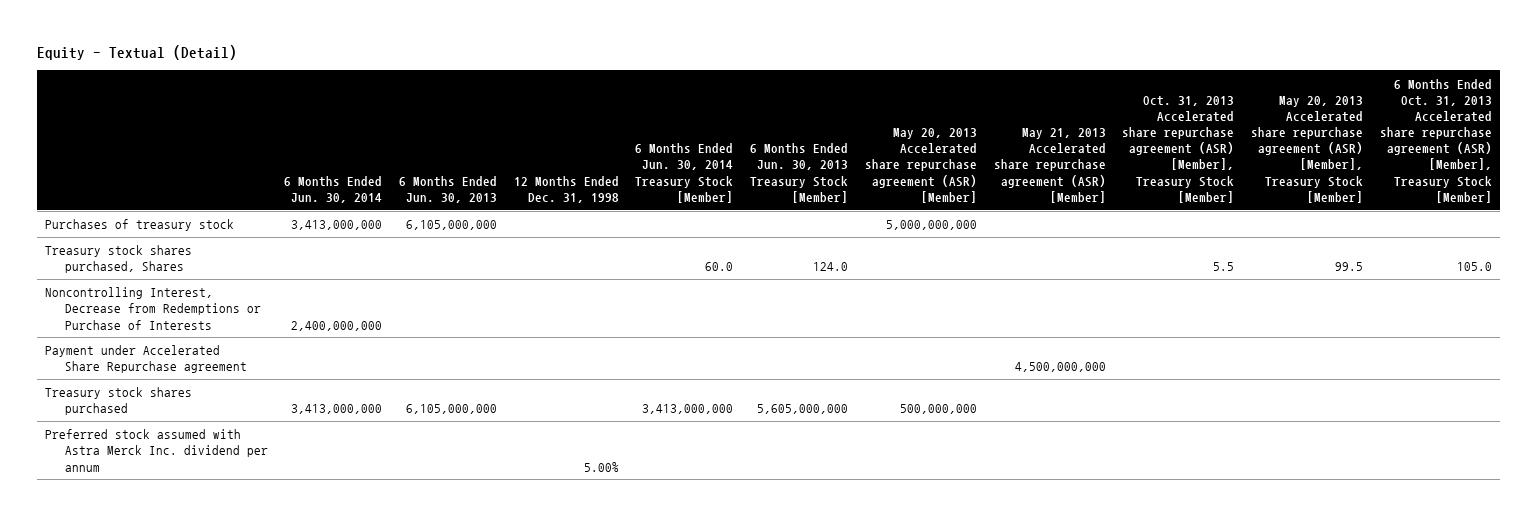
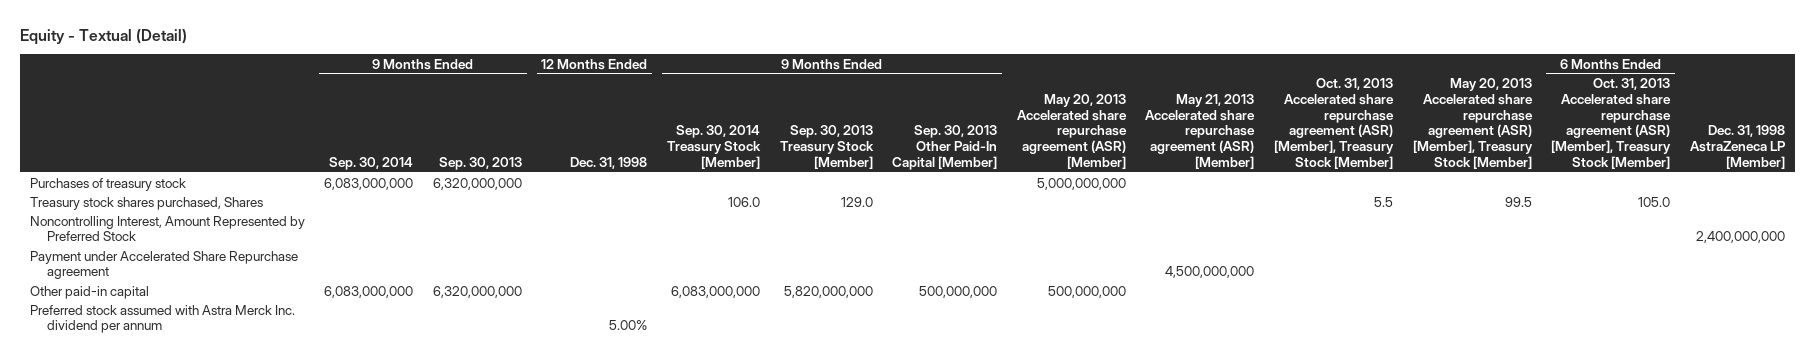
- | 6 Months Ended Jun. 30, 2014 | 6 Months Ended Jun. 30, 2013 | 12 Months Ended Dec. 31, 1998 | 6 Months Ended Jun. 30, 2014 Treasury Stock [Member] | 6 Months Ended Jun. 30, 2013 Treasury Stock [Member] | May 20, 2013 Accelerated share repurchase agreement (ASR) [Member] | May 21, 2013 Accelerated share repurchase agreement (ASR) [Member] | Oct. 31, 2013 Accelerated share repurchase agreement (ASR) [Member], Treasury Stock [Member] | May 20, 2013 Accelerated share repurchase agreement (ASR) [Member], Treasury Stock [Member] | 6 Months Ended Oct. 31, 2013 Accelerated share repurchase agreement (ASR) [Member], Treasury Stock [Member]
+ | 9 Months Ended Sep. 30, 2014 | 9 Months Ended Sep. 30, 2013 | 12 Months Ended Dec. 31, 1998 | 9 Months Ended Sep. 30, 2014 Treasury Stock [Member] | 9 Months Ended Sep. 30, 2013 Treasury Stock [Member] | 9 Months Ended Sep. 30, 2013 Other Paid-In Capital [Member] | May 20, 2013 Accelerated share repurchase agreement (ASR) [Member] | May 21, 2013 Accelerated share repurchase agreement (ASR) [Member] | Oct. 31, 2013 Accelerated share repurchase agreement (ASR) [Member], Treasury Stock [Member] | May 20, 2013 Accelerated share repurchase agreement (ASR) [Member], Treasury Stock [Member] | 6 Months Ended Oct. 31, 2013 Accelerated share repurchase agreement (ASR) [Member], Treasury Stock [Member] | Dec. 31, 1998 AstraZeneca LP [Member]
- Noncontrolling Interest, Decrease from Redemptions or Purchase of Interests | 2,400,000,000 | | | | | | | | |
+ Noncontrolling Interest, Amount Represented by Preferred Stock | | | | | | | | | | | | 2,400,000,000
- Treasury stock shares purchased | 3,413,000,000 | 6,105,000,000 | | 3,413,000,000 | 5,605,000,000 | 500,000,000 | | | |
+ Other paid-in capital | 6,083,000,000 | 6,320,000,000 | | 6,083,000,000 | 5,820,000,000 | 500,000,000 | 500,000,000 | | | | |

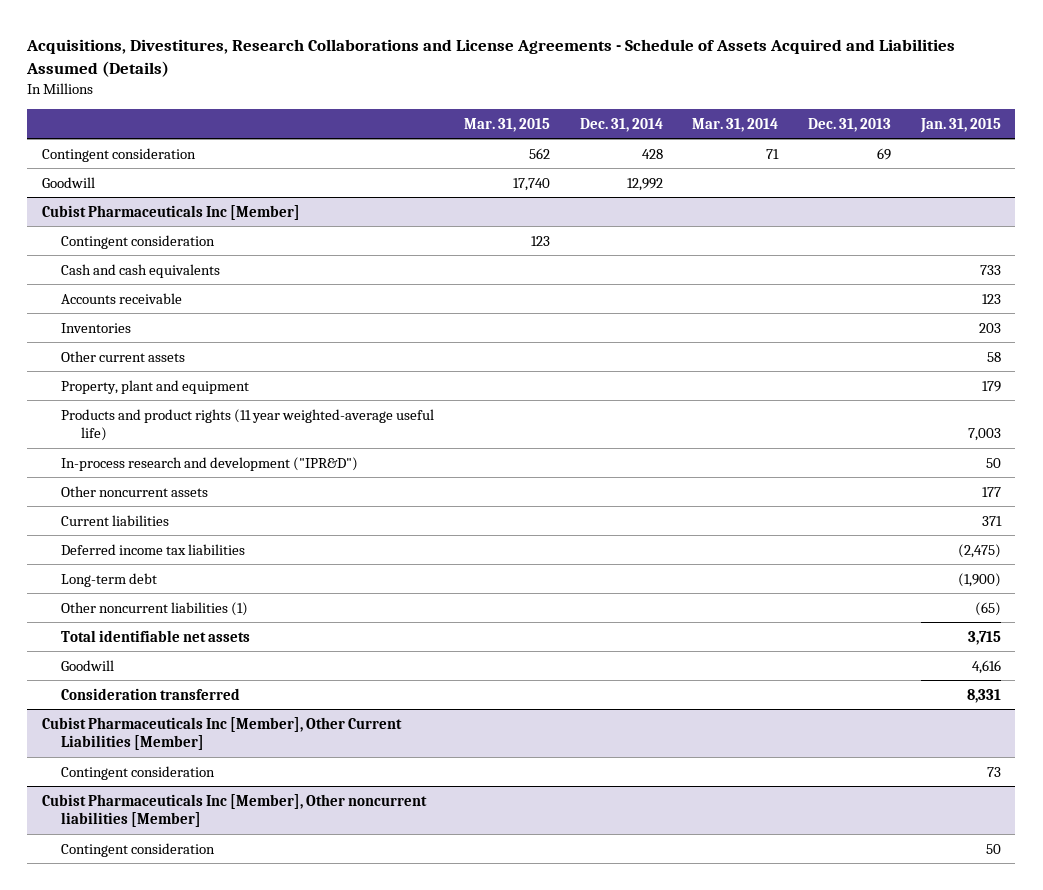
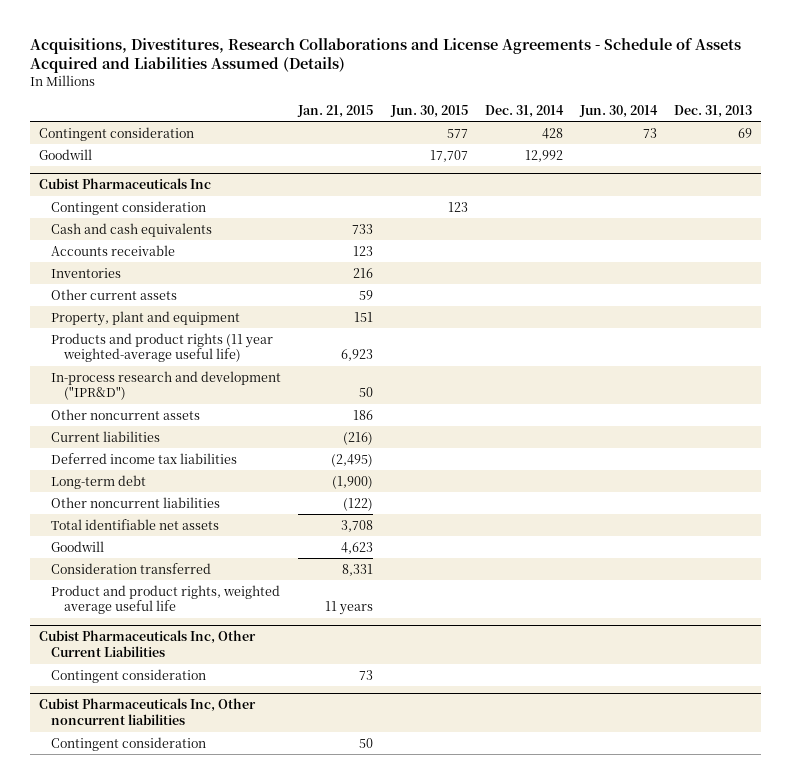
- | Mar. 31, 2015 | Dec. 31, 2014 | Mar. 31, 2014 | Dec. 31, 2013 | Jan. 31, 2015
+ | Jan. 21, 2015 | Jun. 30, 2015 | Dec. 31, 2014 | Jun. 30, 2014 | Dec. 31, 2013
- Cubist Pharmaceuticals Inc [Member]
+ Cubist Pharmaceuticals Inc
- Other noncurrent liabilities (1) | | | | | (65)
+ Other noncurrent liabilities | (122) | | | |
- Cubist Pharmaceuticals Inc [Member], Other Current Liabilities [Member]
+ Product and product rights, weighted average useful life | 11 years | | | |
+ Cubist Pharmaceuticals Inc, Other Current Liabilities
- Cubist Pharmaceuticals Inc [Member], Other noncurrent liabilities [Member]
+ Cubist Pharmaceuticals Inc, Other noncurrent liabilities

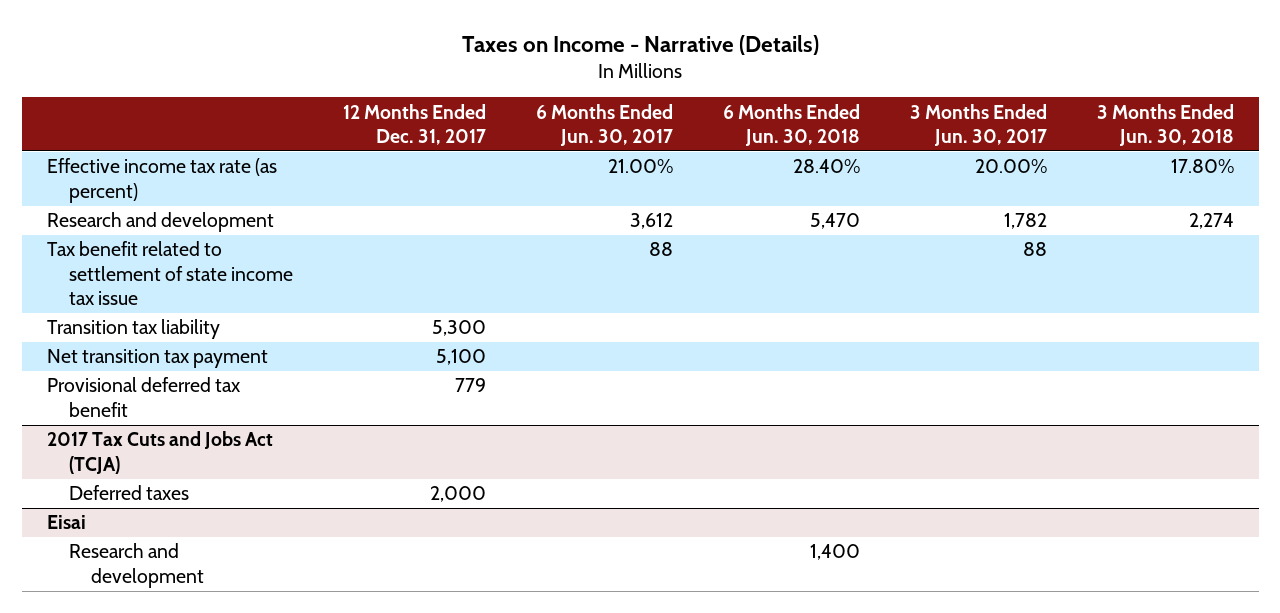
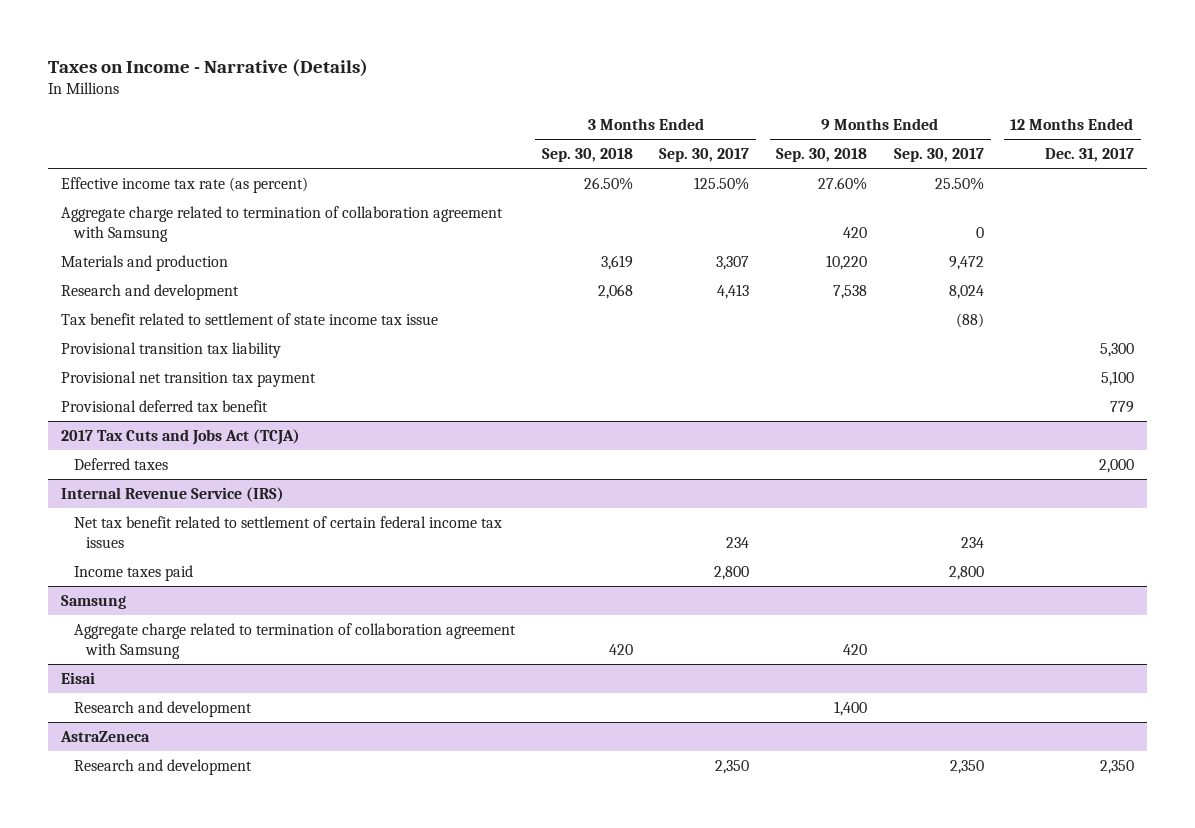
- | 12 Months Ended Dec. 31, 2017 | 6 Months Ended Jun. 30, 2017 | 6 Months Ended Jun. 30, 2018 | 3 Months Ended Jun. 30, 2017 | 3 Months Ended Jun. 30, 2018
+ | 3 Months Ended Sep. 30, 2018 | 3 Months Ended Sep. 30, 2017 | 9 Months Ended Sep. 30, 2018 | 9 Months Ended Sep. 30, 2017 | 12 Months Ended Dec. 31, 2017
+ Aggregate charge related to termination of collaboration agreement with Samsung | | | 420 | 0 |
+ Materials and production | 3,619 | 3,307 | 10,220 | 9,472 |
- Transition tax liability | 5,300 | | | |
- Net transition tax payment | 5,100 | | | |
+ Provisional transition tax liability | | | | | 5,300
+ Provisional net transition tax payment | | | | | 5,100
+ Internal Revenue Service (IRS)
+ Net tax benefit related to settlement of certain federal income tax issues | | 234 | | 234 |
+ Income taxes paid | | 2,800 | | 2,800 |
+ Samsung
+ Aggregate charge related to termination of collaboration agreement with Samsung | 420 | | 420 | |
+ AstraZeneca
+ Research and development | | 2,350 | | 2,350 | 2,350

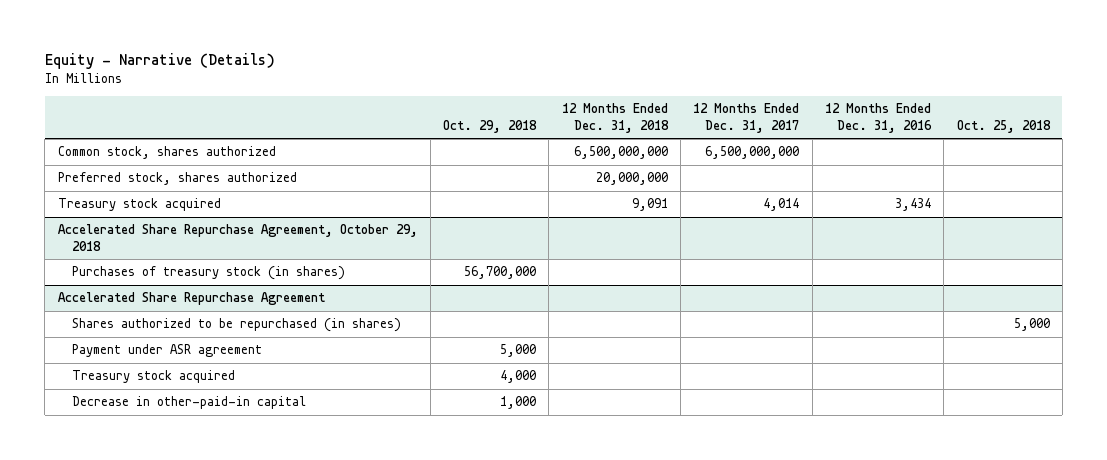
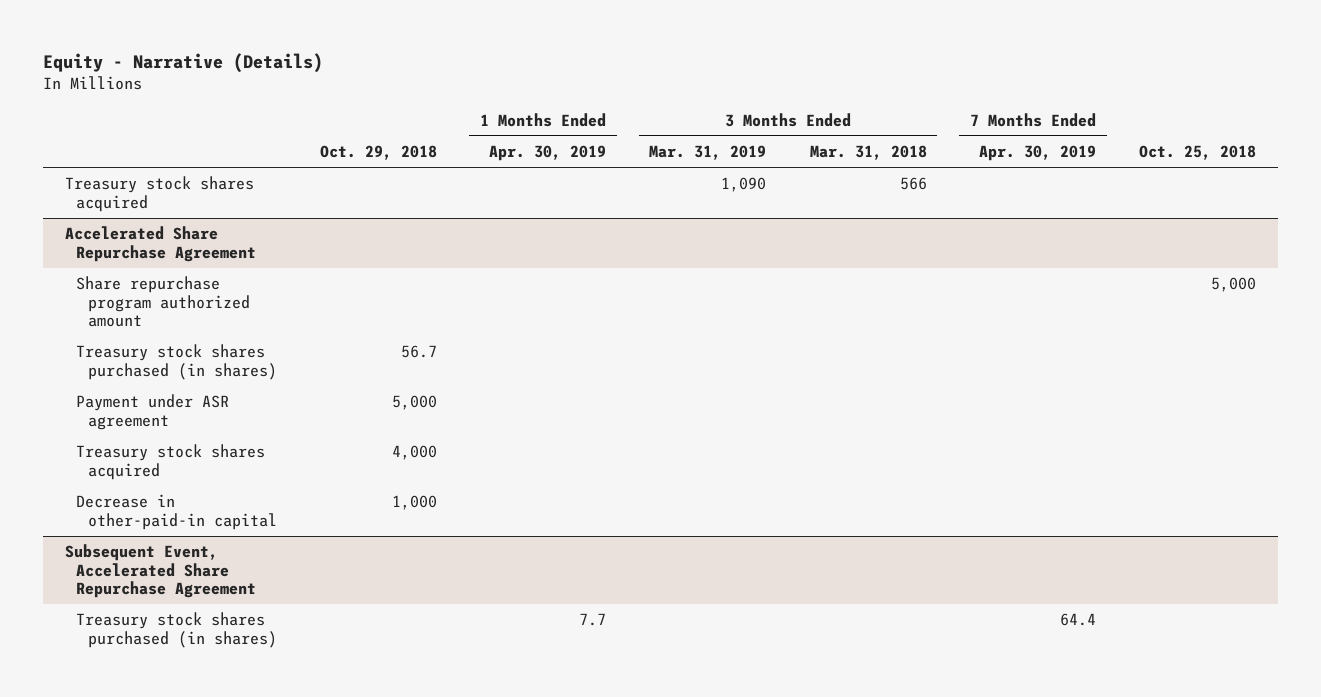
- | Oct. 29, 2018 | 12 Months Ended Dec. 31, 2018 | 12 Months Ended Dec. 31, 2017 | 12 Months Ended Dec. 31, 2016 | Oct. 25, 2018
+ | Oct. 29, 2018 | 1 Months Ended Apr. 30, 2019 | 3 Months Ended Mar. 31, 2019 | 3 Months Ended Mar. 31, 2018 | 7 Months Ended Apr. 30, 2019 | Oct. 25, 2018
- Common stock, shares authorized | | 6,500,000,000 | 6,500,000,000 | |
- Preferred stock, shares authorized | | 20,000,000 | | |
- Treasury stock acquired | | 9,091 | 4,014 | 3,434 |
- Accelerated Share Repurchase Agreement, October 29, 2018
- Purchases of treasury stock (in shares) | 56,700,000 | | | |
+ Treasury stock shares acquired | | | 1,090 | 566 | |
@ Accelerated Share Repurchase Agreement
- Shares authorized to be repurchased (in shares) | | | | | 5,000
+ Share repurchase program authorized amount | | | | | | 5,000
+ Treasury stock shares purchased (in shares) | 56.7 | | | | |
- Treasury stock acquired | 4,000 | | | |
+ Treasury stock shares acquired | 4,000 | | | | |
+ Subsequent Event, Accelerated Share Repurchase Agreement
+ Treasury stock shares purchased (in shares) | | 7.7 | | | 64.4 |

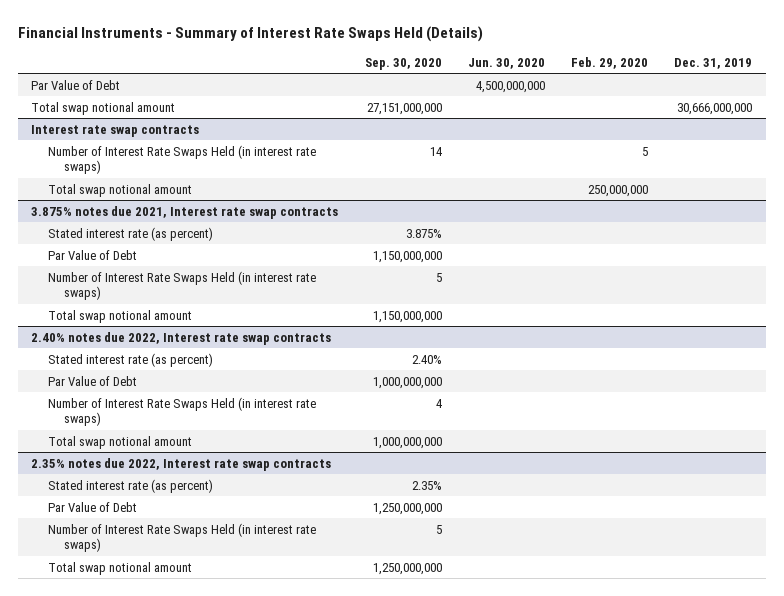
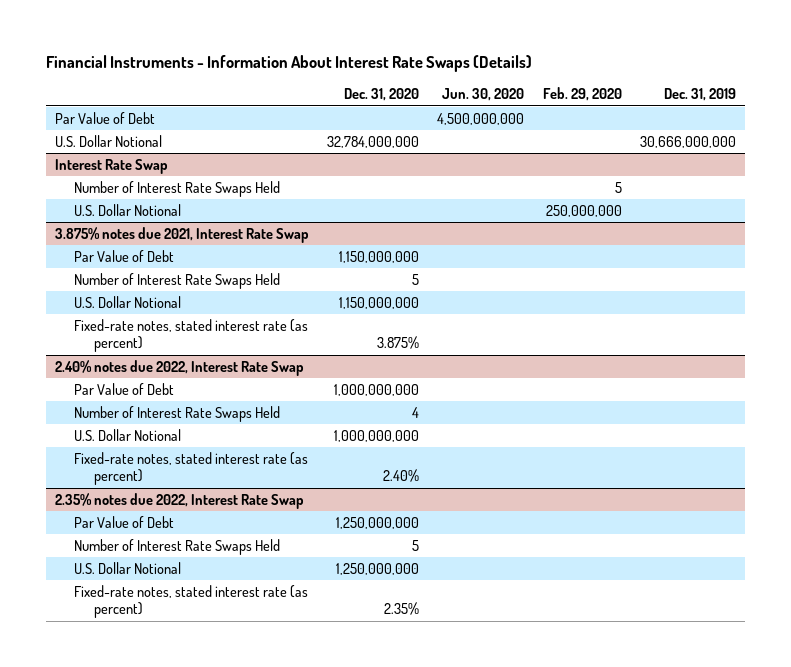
- Financial Instruments - Summary of Interest Rate Swaps Held (Details)
+ Financial Instruments - Information About Interest Rate Swaps (Details)
- | Sep. 30, 2020 | Jun. 30, 2020 | Feb. 29, 2020 | Dec. 31, 2019
+ | Dec. 31, 2020 | Jun. 30, 2020 | Feb. 29, 2020 | Dec. 31, 2019
- Total swap notional amount | 27,151,000,000 | | | 30,666,000,000
- Interest rate swap contracts
- Number of Interest Rate Swaps Held (in interest rate swaps) | 14 | | 5 |
- Total swap notional amount | | | 250,000,000 |
- 3.875% notes due 2021, Interest rate swap contracts
- Stated interest rate (as percent) | 3.875% | | |
+ U.S. Dollar Notional | 32,784,000,000 | | | 30,666,000,000
+ Interest Rate Swap
+ Number of Interest Rate Swaps Held | | | 5 |
+ U.S. Dollar Notional | | | 250,000,000 |
+ 3.875% notes due 2021, Interest Rate Swap
- Number of Interest Rate Swaps Held (in interest rate swaps) | 5 | | |
- Total swap notional amount | 1,150,000,000 | | |
- 2.40% notes due 2022, Interest rate swap contracts
- Stated interest rate (as percent) | 2.40% | | |
+ Number of Interest Rate Swaps Held | 5 | | |
+ U.S. Dollar Notional | 1,150,000,000 | | |
+ Fixed-rate notes, stated interest rate (as percent) | 3.875% | | |
+ 2.40% notes due 2022, Interest Rate Swap
- Number of Interest Rate Swaps Held (in interest rate swaps) | 4 | | |
- Total swap notional amount | 1,000,000,000 | | |
- 2.35% notes due 2022, Interest rate swap contracts
- Stated interest rate (as percent) | 2.35% | | |
+ Number of Interest Rate Swaps Held | 4 | | |
+ U.S. Dollar Notional | 1,000,000,000 | | |
+ Fixed-rate notes, stated interest rate (as percent) | 2.40% | | |
+ 2.35% notes due 2022, Interest Rate Swap
- Number of Interest Rate Swaps Held (in interest rate swaps) | 5 | | |
- Total swap notional amount | 1,250,000,000 | | |
+ Number of Interest Rate Swaps Held | 5 | | |
+ U.S. Dollar Notional | 1,250,000,000 | | |
+ Fixed-rate notes, stated interest rate (as percent) | 2.35% | | |

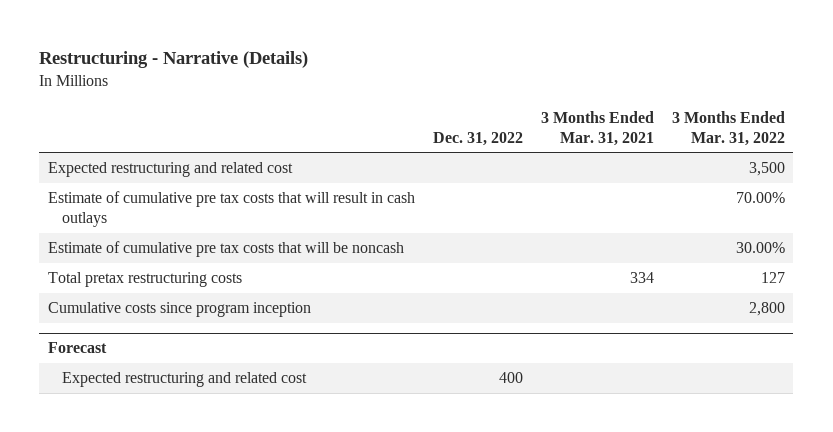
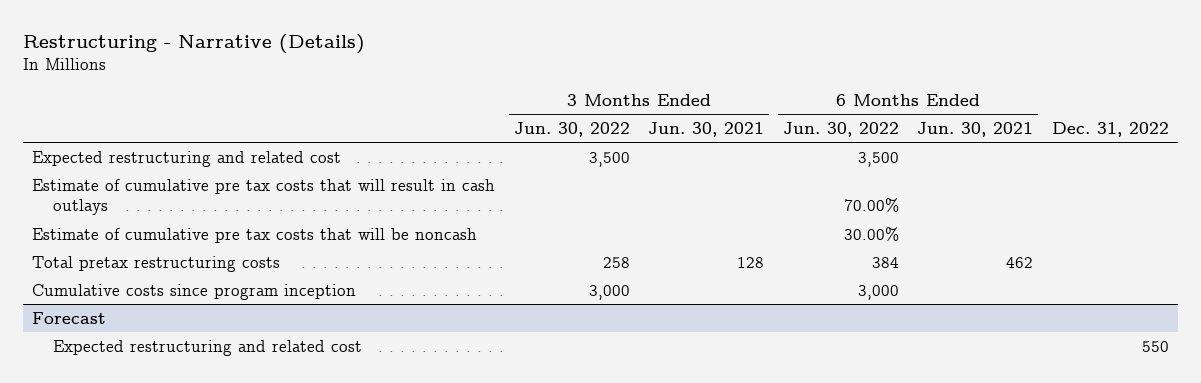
- | Dec. 31, 2022 | 3 Months Ended Mar. 31, 2021 | 3 Months Ended Mar. 31, 2022
+ | 3 Months Ended Jun. 30, 2022 | 3 Months Ended Jun. 30, 2021 | 6 Months Ended Jun. 30, 2022 | 6 Months Ended Jun. 30, 2021 | Dec. 31, 2022
@ Forecast
- Expected restructuring and related cost | 400 | |
+ Expected restructuring and related cost | | | | | 550

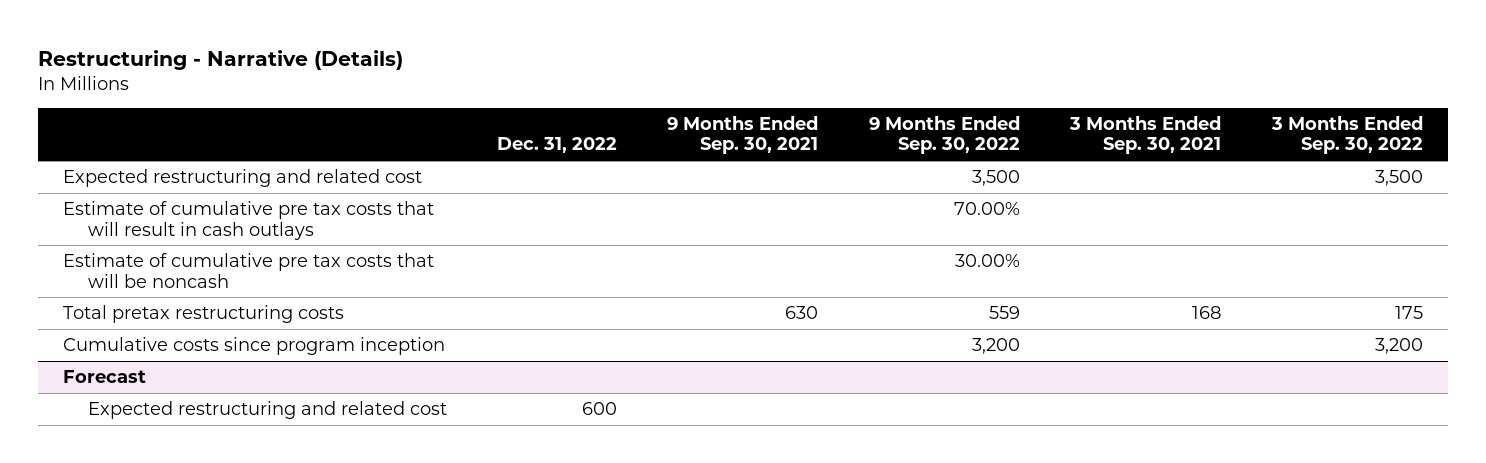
- | 3 Months Ended Jun. 30, 2022 | 3 Months Ended Jun. 30, 2021 | 6 Months Ended Jun. 30, 2022 | 6 Months Ended Jun. 30, 2021 | Dec. 31, 2022
+ | Dec. 31, 2022 | 9 Months Ended Sep. 30, 2021 | 9 Months Ended Sep. 30, 2022 | 3 Months Ended Sep. 30, 2021 | 3 Months Ended Sep. 30, 2022
@ Forecast
- Expected restructuring and related cost | | | | | 550
+ Expected restructuring and related cost | 600 | | | |

